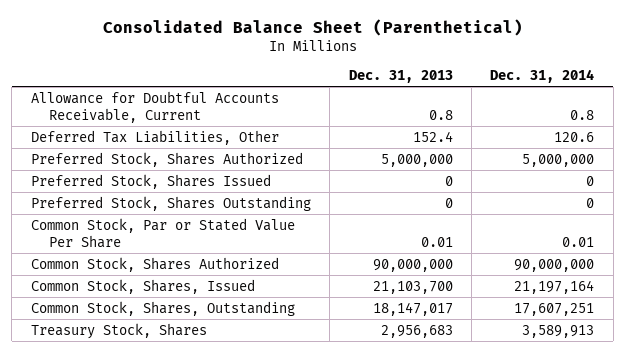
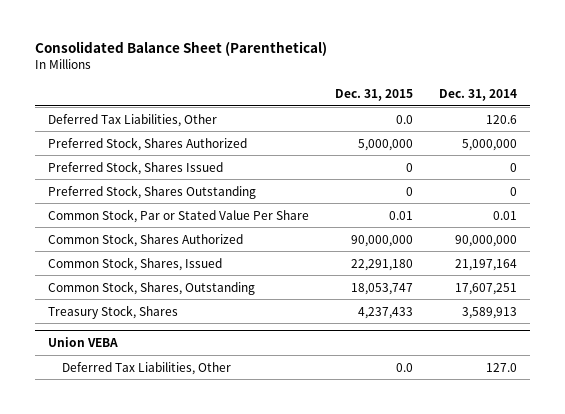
- | Dec. 31, 2013 | Dec. 31, 2014
+ | Dec. 31, 2015 | Dec. 31, 2014
- Allowance for Doubtful Accounts Receivable, Current | 0.8 | 0.8
+ Union VEBA
+ Deferred Tax Liabilities, Other | 0.0 | 127.0

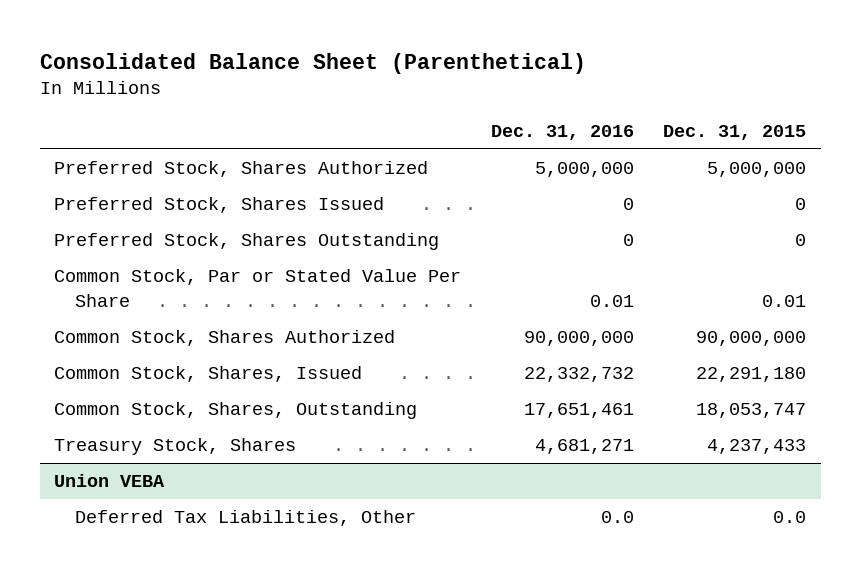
- | Dec. 31, 2015 | Dec. 31, 2014
+ | Dec. 31, 2016 | Dec. 31, 2015
- Deferred Tax Liabilities, Other | 0.0 | 120.6

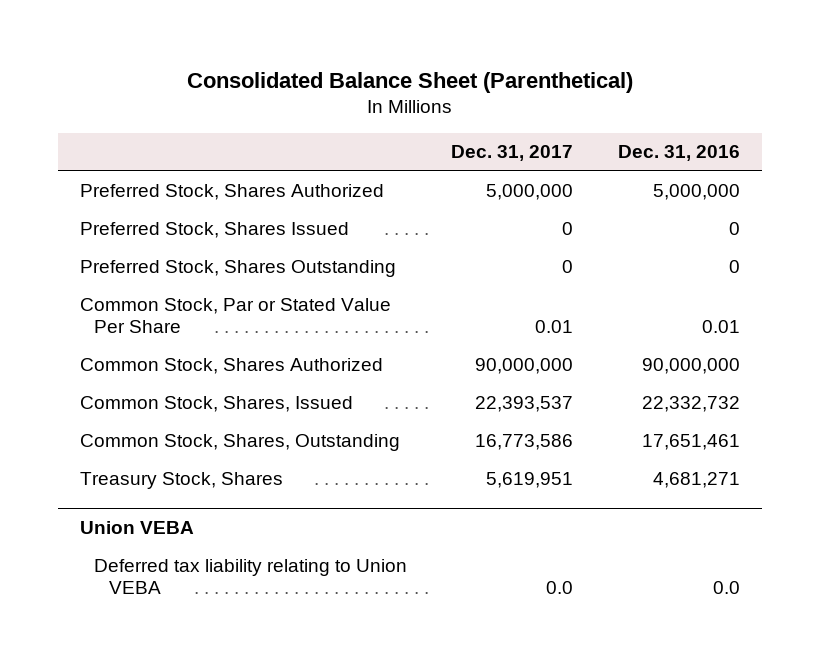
- | Dec. 31, 2016 | Dec. 31, 2015
+ | Dec. 31, 2017 | Dec. 31, 2016
@ Union VEBA
- Deferred Tax Liabilities, Other | 0.0 | 0.0
+ Deferred tax liability relating to Union VEBA | 0.0 | 0.0

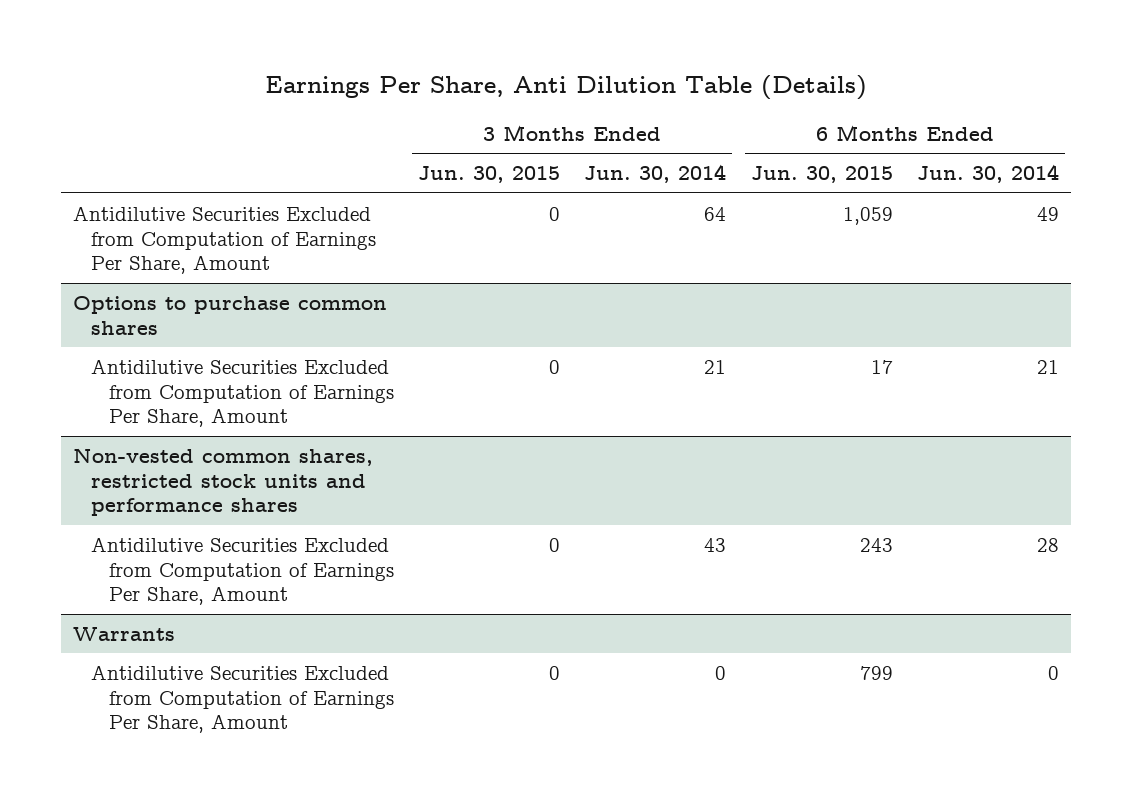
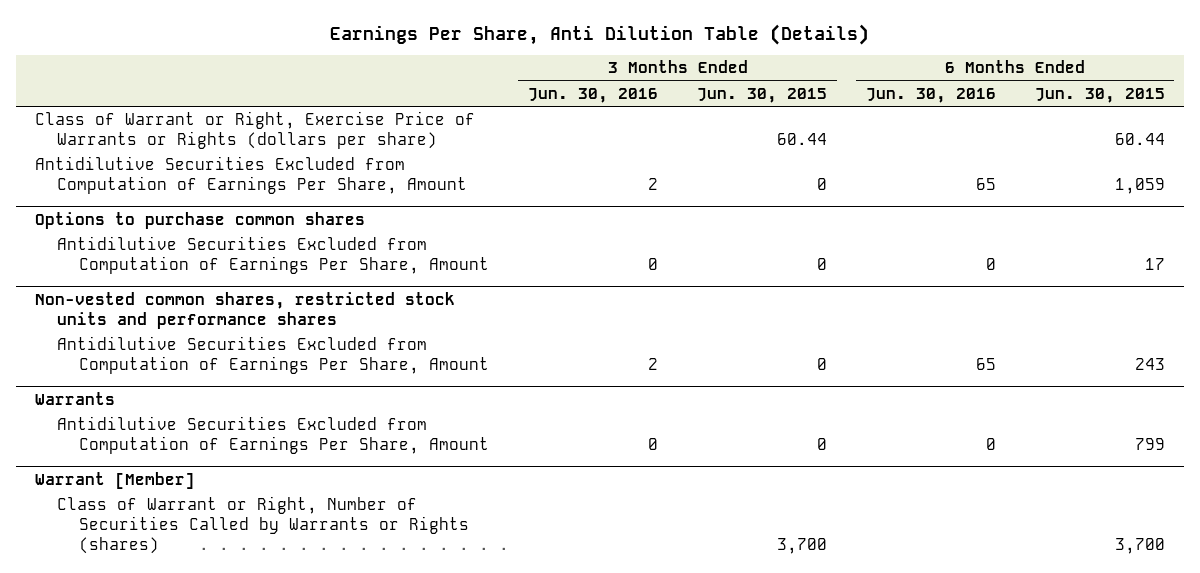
- | 3 Months Ended Jun. 30, 2015 | 3 Months Ended Jun. 30, 2014 | 6 Months Ended Jun. 30, 2015 | 6 Months Ended Jun. 30, 2014
+ | 3 Months Ended Jun. 30, 2016 | 3 Months Ended Jun. 30, 2015 | 6 Months Ended Jun. 30, 2016 | 6 Months Ended Jun. 30, 2015
+ Class of Warrant or Right, Exercise Price of Warrants or Rights (dollars per share) | | 60.44 | | 60.44
+ Warrant [Member]
+ Class of Warrant or Right, Number of Securities Called by Warrants or Rights (shares) | | 3,700 | | 3,700

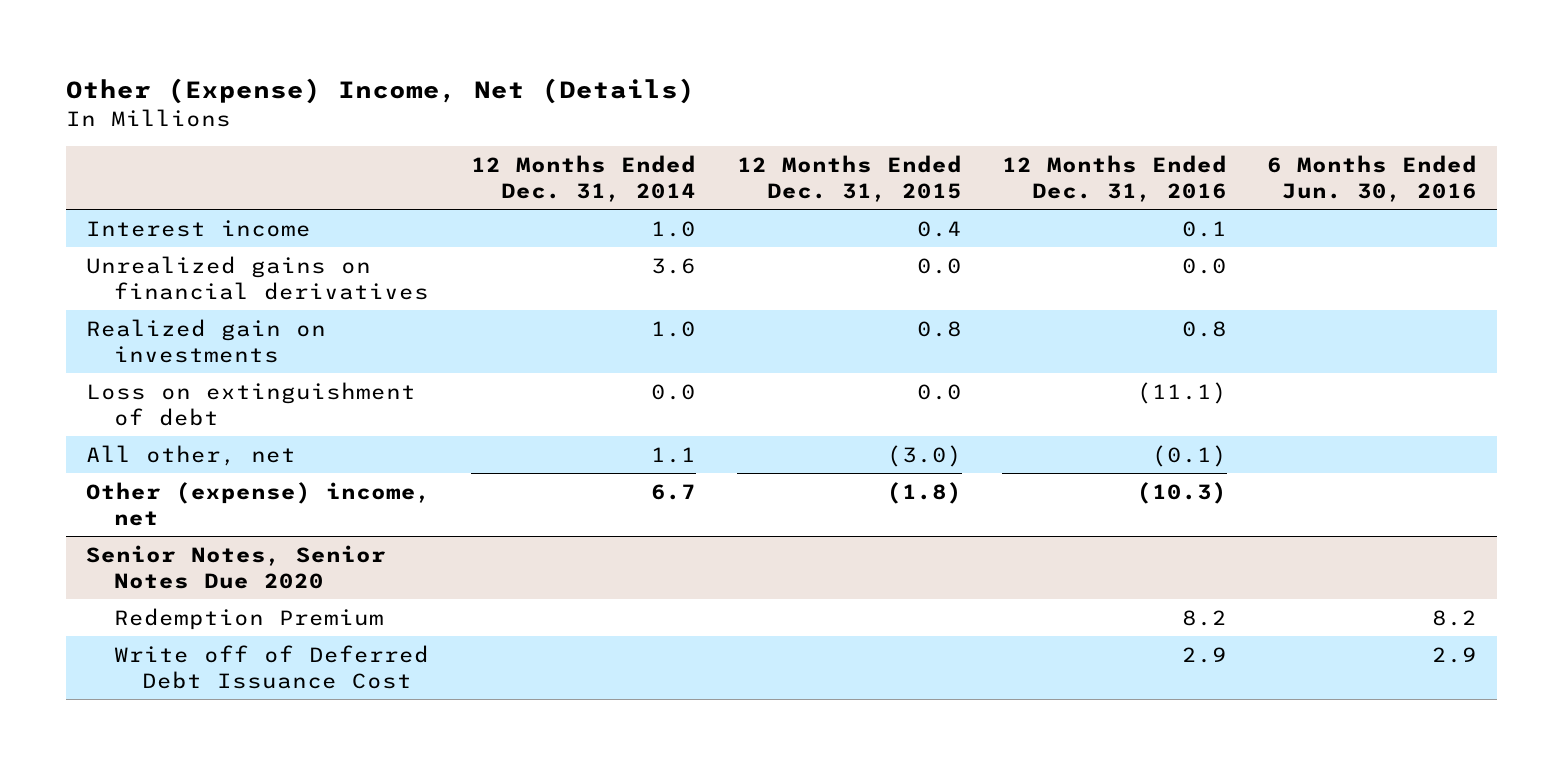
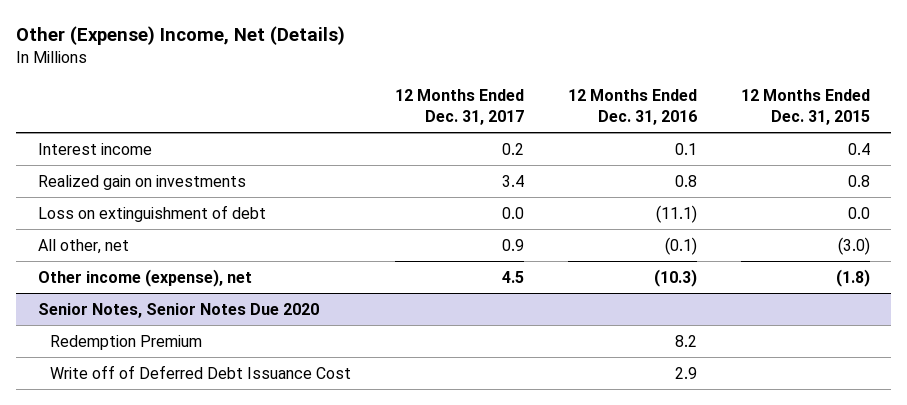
- | 12 Months Ended Dec. 31, 2014 | 12 Months Ended Dec. 31, 2015 | 12 Months Ended Dec. 31, 2016 | 6 Months Ended Jun. 30, 2016
+ | 12 Months Ended Dec. 31, 2017 | 12 Months Ended Dec. 31, 2016 | 12 Months Ended Dec. 31, 2015
- Unrealized gains on financial derivatives | 3.6 | 0.0 | 0.0 |
- Other (expense) income, net | 6.7 | (1.8) | (10.3) |
+ Other income (expense), net | 4.5 | (10.3) | (1.8)

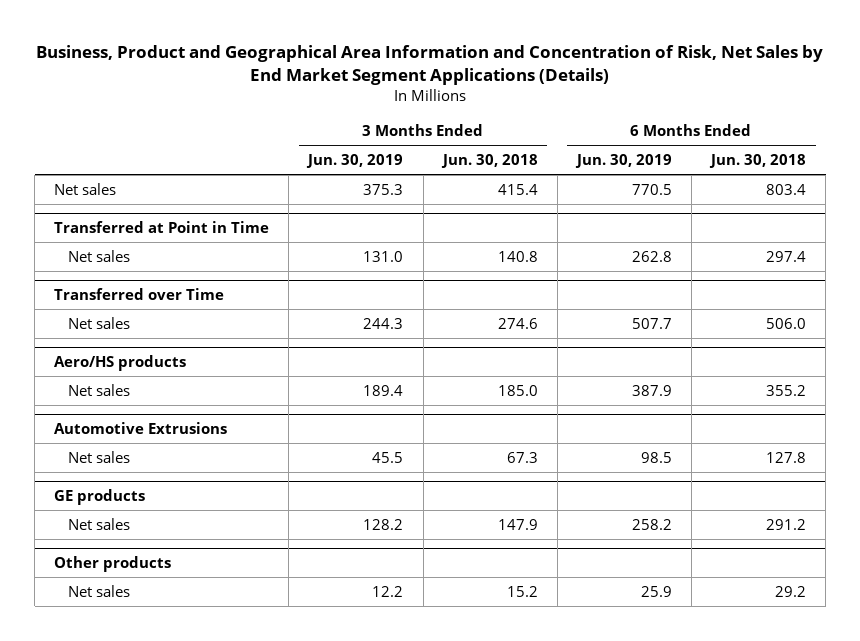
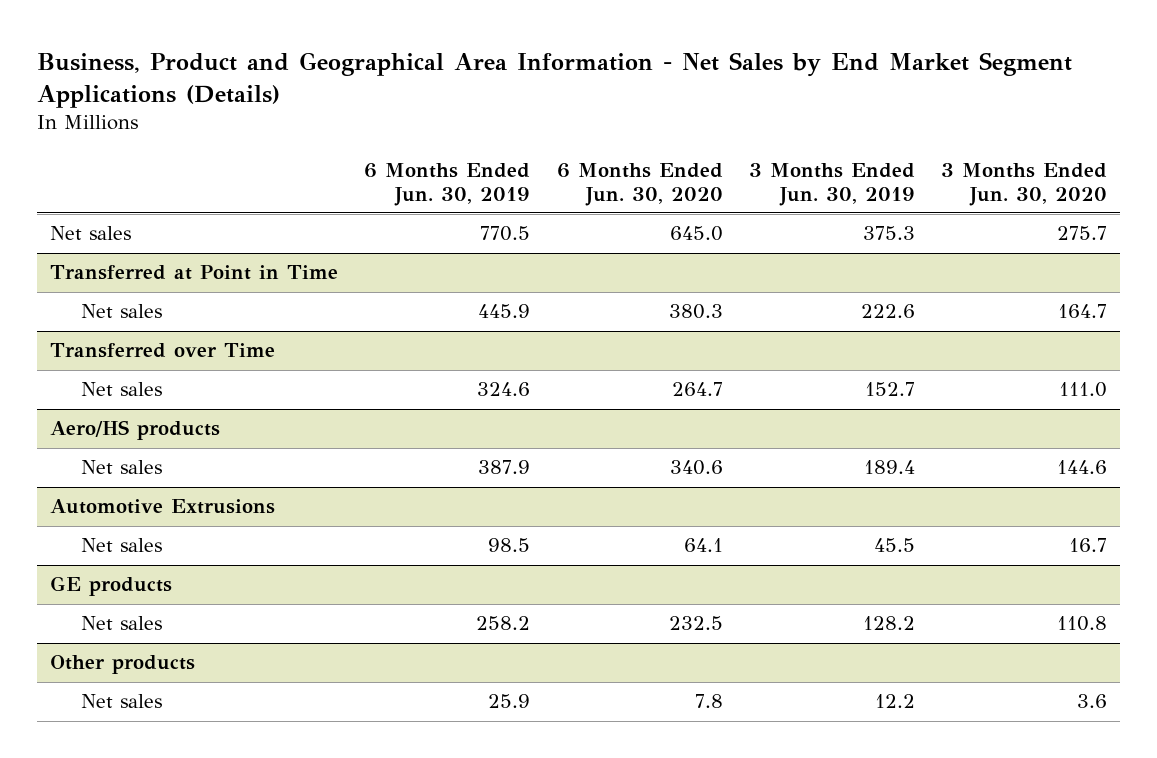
- Business, Product and Geographical Area Information and Concentration of Risk, Net Sales by End Market Segment Applications (Details)
+ Business, Product and Geographical Area Information - Net Sales by End Market Segment Applications (Details)
- | 3 Months Ended Jun. 30, 2019 | 3 Months Ended Jun. 30, 2018 | 6 Months Ended Jun. 30, 2019 | 6 Months Ended Jun. 30, 2018
+ | 6 Months Ended Jun. 30, 2019 | 6 Months Ended Jun. 30, 2020 | 3 Months Ended Jun. 30, 2019 | 3 Months Ended Jun. 30, 2020
@ Transferred at Point in Time
- Net sales | 131.0 | 140.8 | 262.8 | 297.4
+ Net sales | 445.9 | 380.3 | 222.6 | 164.7
@ Transferred over Time
- Net sales | 244.3 | 274.6 | 507.7 | 506.0
+ Net sales | 324.6 | 264.7 | 152.7 | 111.0

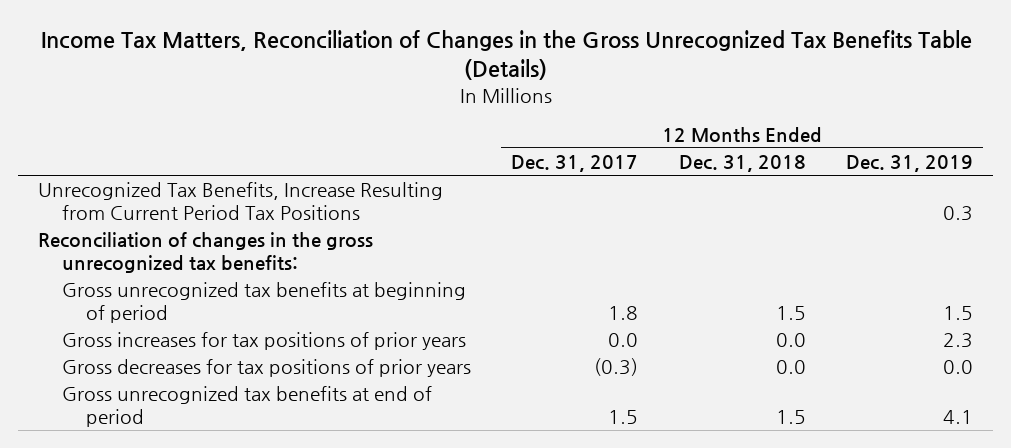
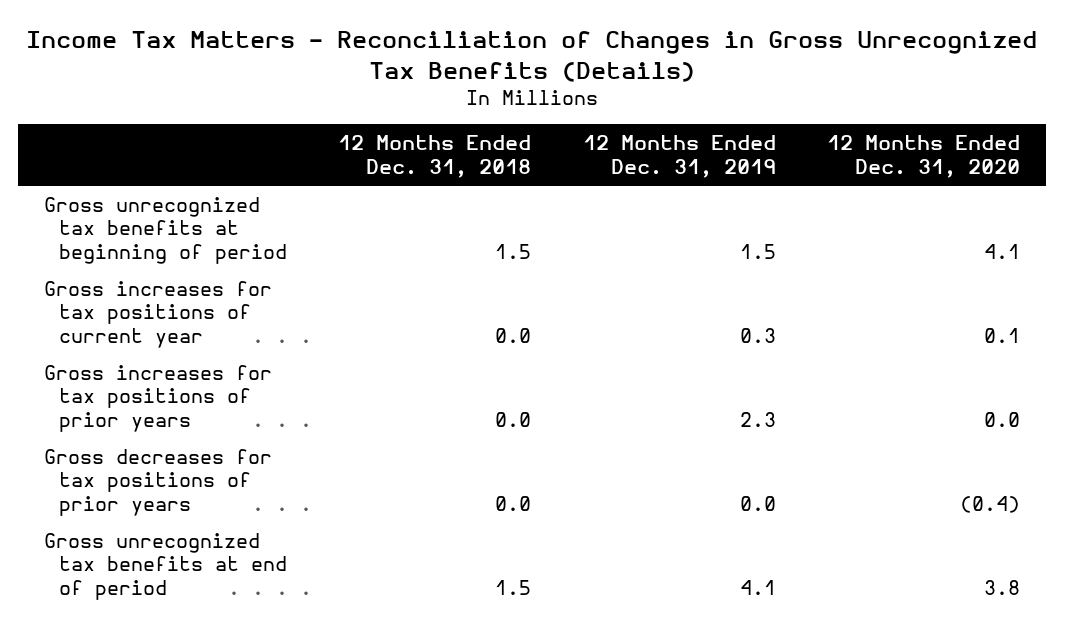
- Income Tax Matters, Reconciliation of Changes in the Gross Unrecognized Tax Benefits Table (Details)
+ Income Tax Matters - Reconciliation of Changes in Gross Unrecognized Tax Benefits (Details)
- | 12 Months Ended Dec. 31, 2017 | 12 Months Ended Dec. 31, 2018 | 12 Months Ended Dec. 31, 2019
+ | 12 Months Ended Dec. 31, 2018 | 12 Months Ended Dec. 31, 2019 | 12 Months Ended Dec. 31, 2020
- Unrecognized Tax Benefits, Increase Resulting from Current Period Tax Positions | | | 0.3
- Reconciliation of changes in the gross unrecognized tax benefits:
+ Gross increases for tax positions of current year | 0.0 | 0.3 | 0.1

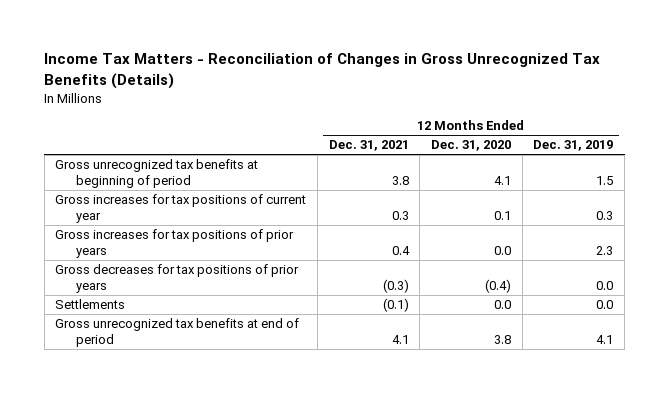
- | 12 Months Ended Dec. 31, 2018 | 12 Months Ended Dec. 31, 2019 | 12 Months Ended Dec. 31, 2020
+ | 12 Months Ended Dec. 31, 2021 | 12 Months Ended Dec. 31, 2020 | 12 Months Ended Dec. 31, 2019
+ Settlements | (0.1) | 0.0 | 0.0

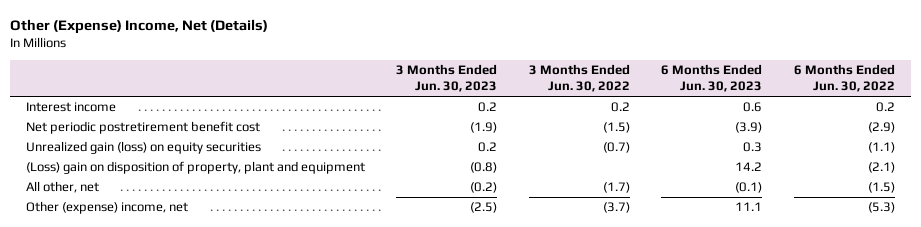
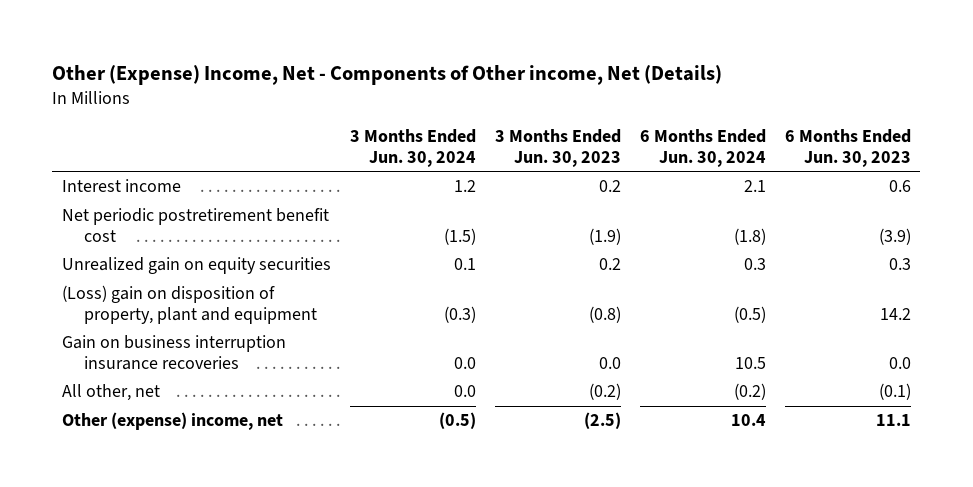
- Other (Expense) Income, Net (Details)
+ Other (Expense) Income, Net - Components of Other income, Net (Details)
- | 3 Months Ended Jun. 30, 2023 | 3 Months Ended Jun. 30, 2022 | 6 Months Ended Jun. 30, 2023 | 6 Months Ended Jun. 30, 2022
+ | 3 Months Ended Jun. 30, 2024 | 3 Months Ended Jun. 30, 2023 | 6 Months Ended Jun. 30, 2024 | 6 Months Ended Jun. 30, 2023
- Unrealized gain (loss) on equity securities | 0.2 | (0.7) | 0.3 | (1.1)
+ Unrealized gain on equity securities | 0.1 | 0.2 | 0.3 | 0.3
+ Gain on business interruption insurance recoveries | 0.0 | 0.0 | 10.5 | 0.0

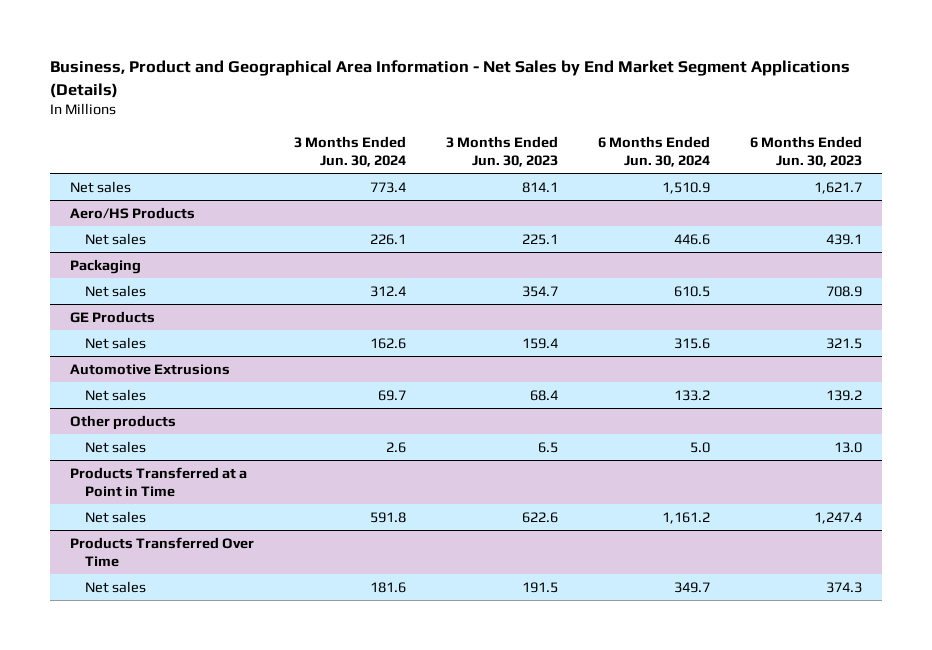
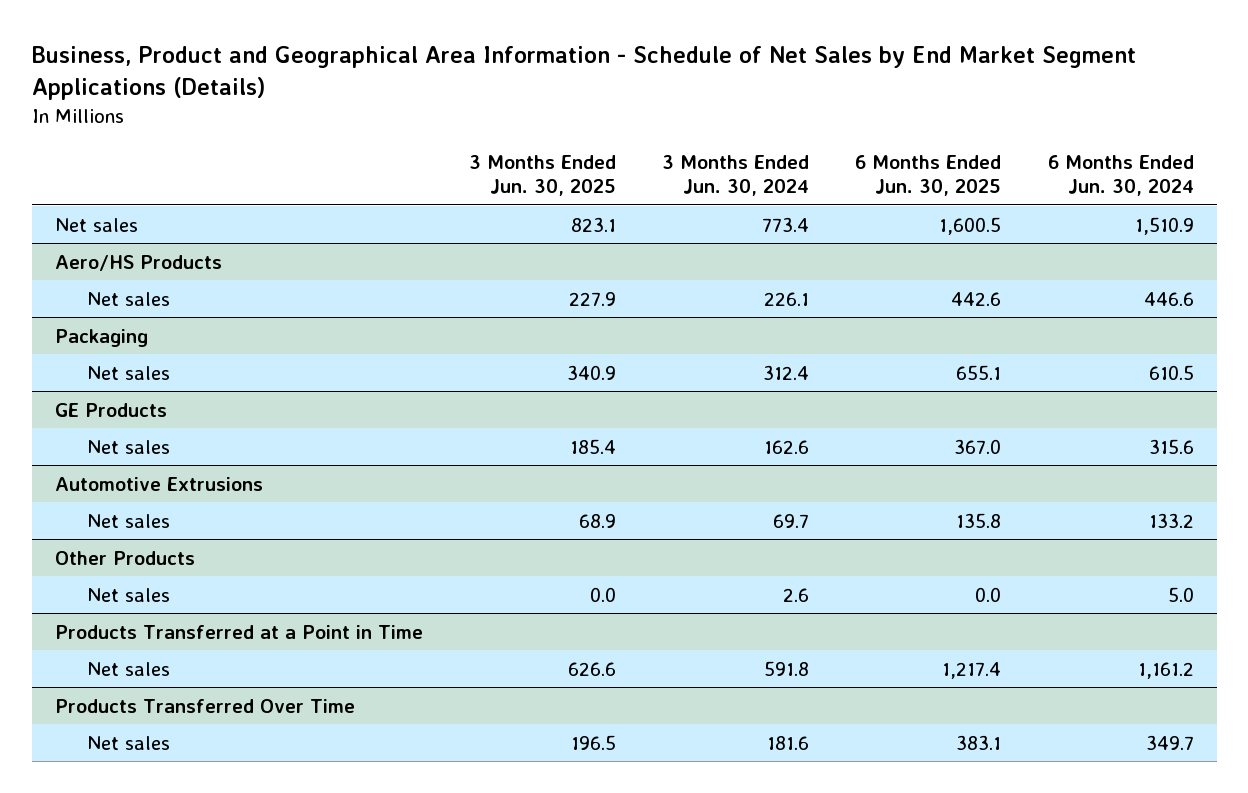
- Business, Product and Geographical Area Information - Net Sales by End Market Segment Applications (Details)
+ Business, Product and Geographical Area Information - Schedule of Net Sales by End Market Segment Applications (Details)
- | 3 Months Ended Jun. 30, 2024 | 3 Months Ended Jun. 30, 2023 | 6 Months Ended Jun. 30, 2024 | 6 Months Ended Jun. 30, 2023
+ | 3 Months Ended Jun. 30, 2025 | 3 Months Ended Jun. 30, 2024 | 6 Months Ended Jun. 30, 2025 | 6 Months Ended Jun. 30, 2024
- Other products
+ Other Products

